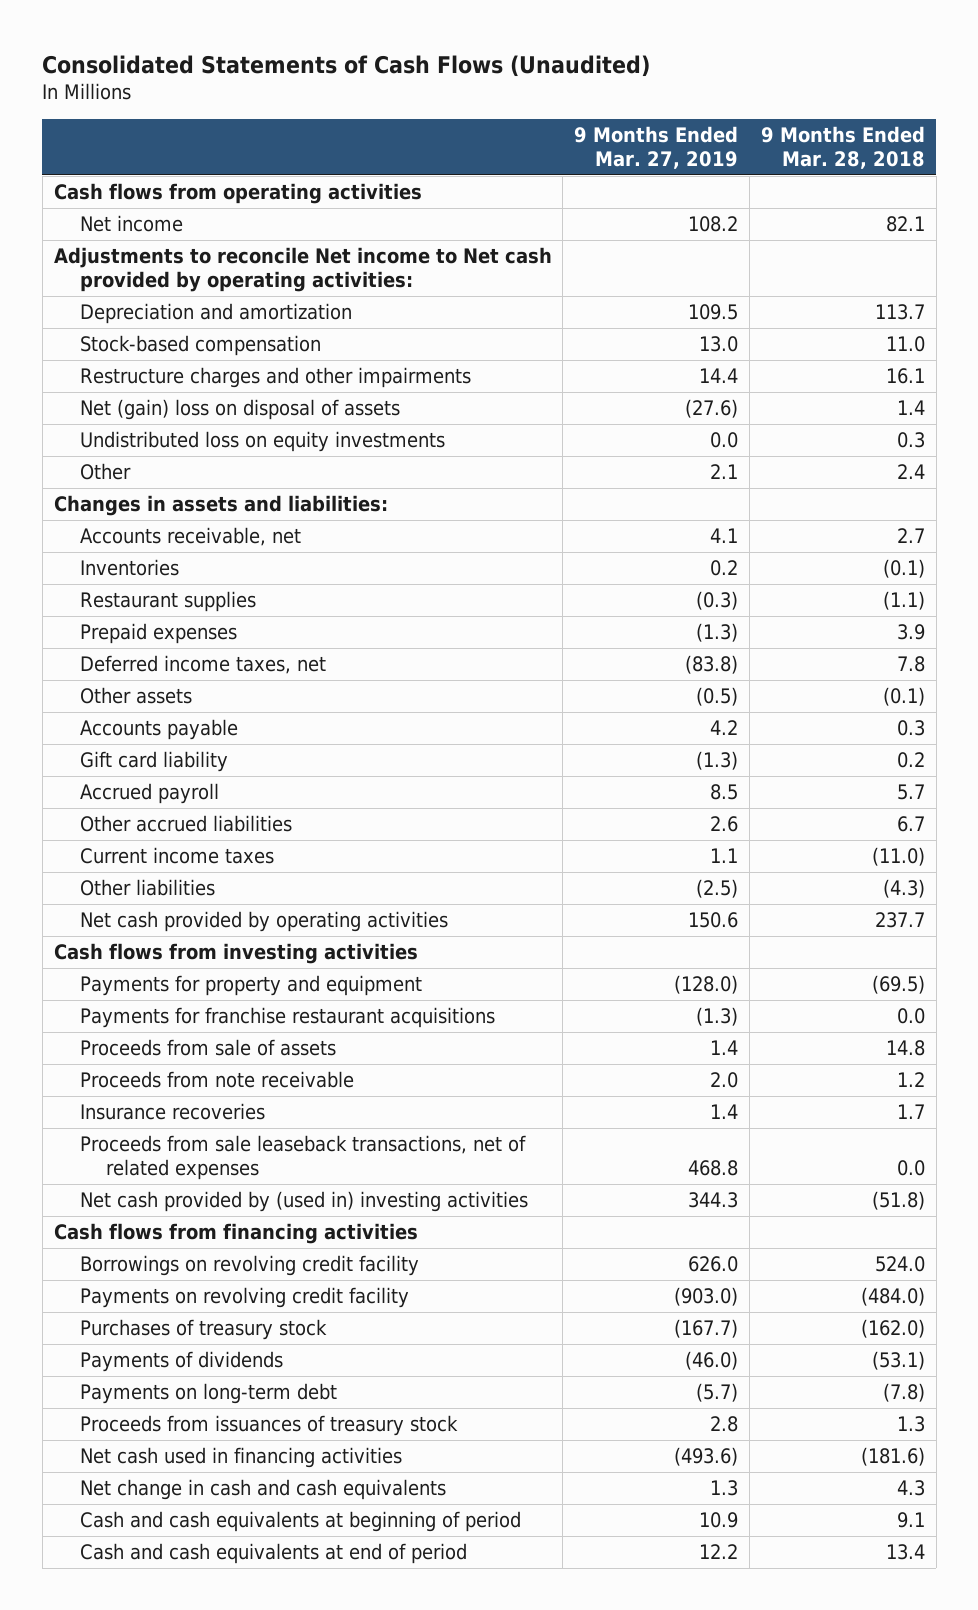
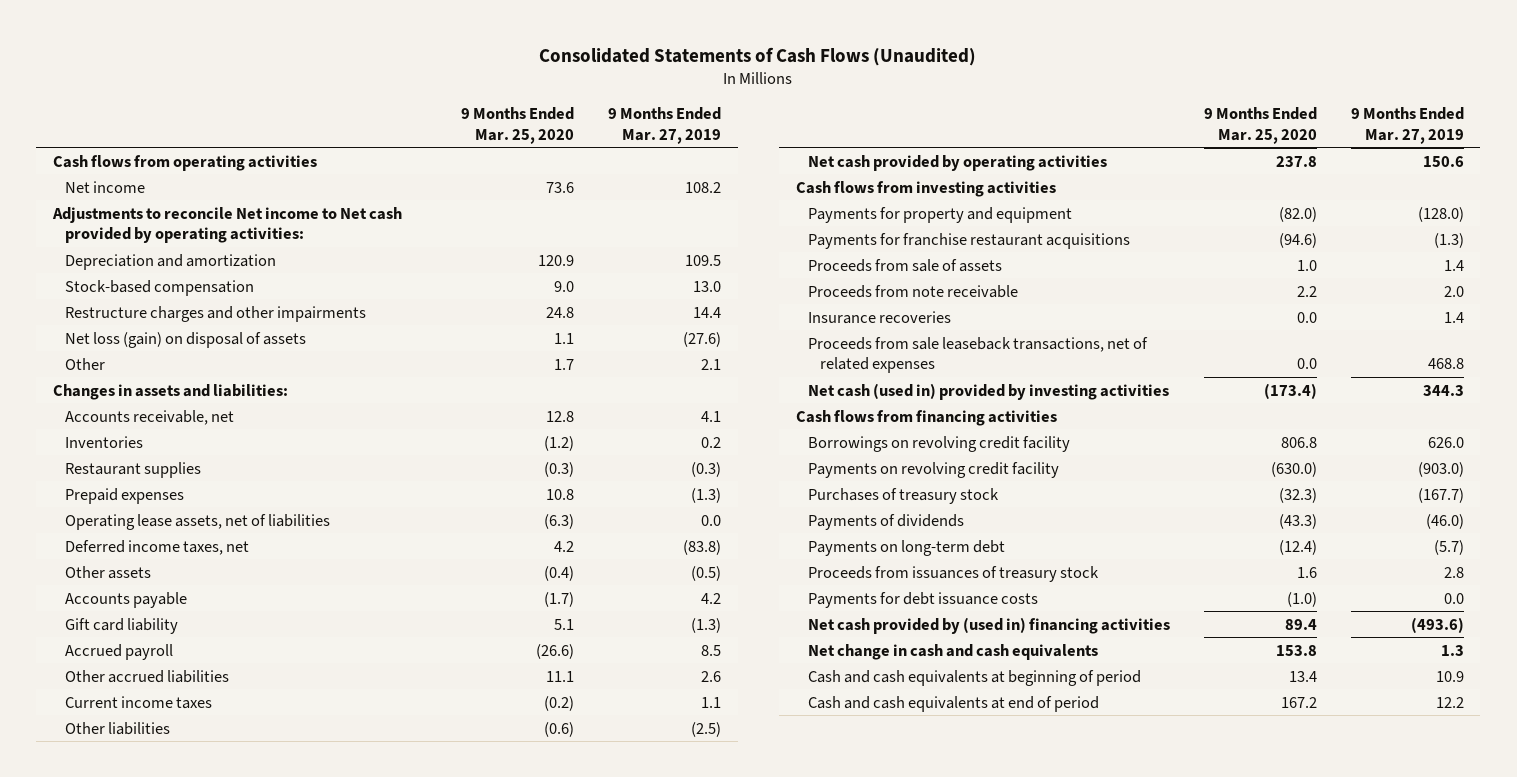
- | 9 Months Ended Mar. 27, 2019 | 9 Months Ended Mar. 28, 2018
+ | 9 Months Ended Mar. 25, 2020 | 9 Months Ended Mar. 27, 2019
- Net (gain) loss on disposal of assets | (27.6) | 1.4
- Undistributed loss on equity investments | 0.0 | 0.3
+ Net loss (gain) on disposal of assets | 1.1 | (27.6)
+ Operating lease assets, net of liabilities | (6.3) | 0.0
- Net cash provided by (used in) investing activities | 344.3 | (51.8)
+ Net cash (used in) provided by investing activities | (173.4) | 344.3
- Net cash used in financing activities | (493.6) | (181.6)
+ Payments for debt issuance costs | (1.0) | 0.0
+ Net cash provided by (used in) financing activities | 89.4 | (493.6)

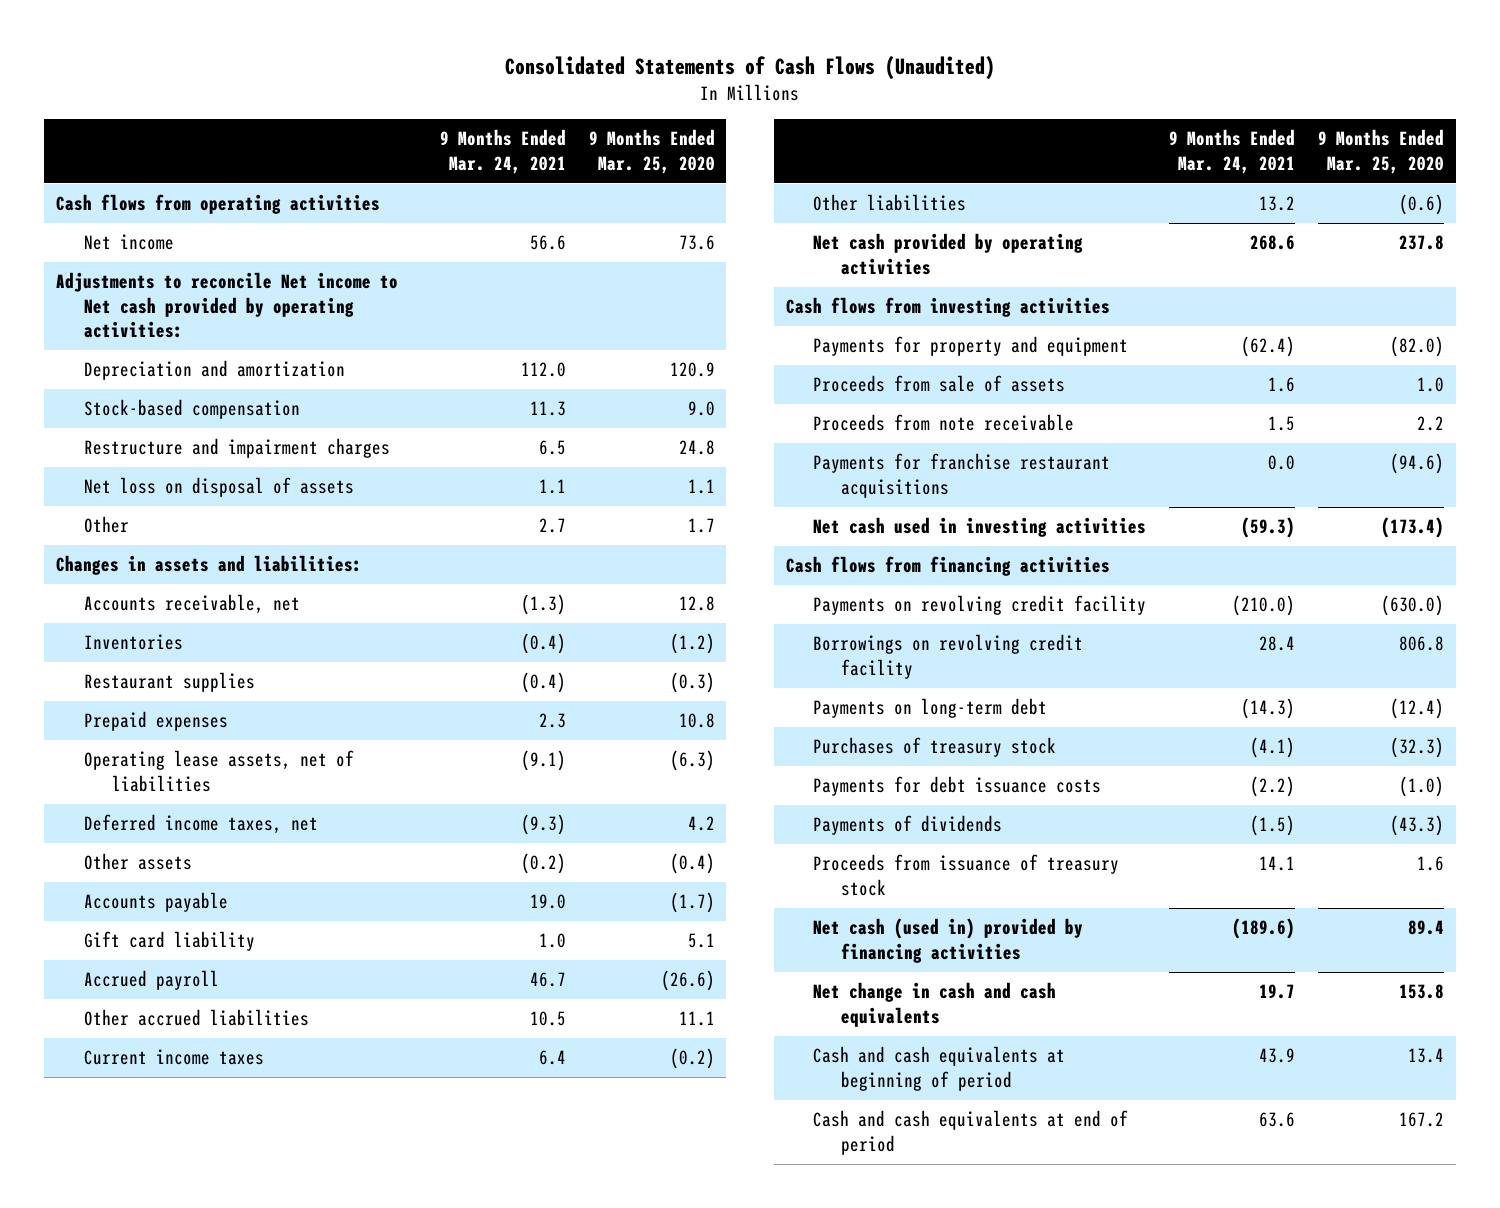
- | 9 Months Ended Mar. 25, 2020 | 9 Months Ended Mar. 27, 2019
+ | 9 Months Ended Mar. 24, 2021 | 9 Months Ended Mar. 25, 2020
- Restructure charges and other impairments | 24.8 | 14.4
- Net loss (gain) on disposal of assets | 1.1 | (27.6)
+ Restructure and impairment charges | 6.5 | 24.8
+ Net loss on disposal of assets | 1.1 | 1.1
- Insurance recoveries | 0.0 | 1.4
- Proceeds from sale leaseback transactions, net of related expenses | 0.0 | 468.8
- Net cash (used in) provided by investing activities | (173.4) | 344.3
moved down: Payments for franchise restaurant acquisitions | 0.0 | (94.6)
+ Net cash used in investing activities | (59.3) | (173.4)
moved down: Borrowings on revolving credit facility | 28.4 | 806.8
- Proceeds from issuances of treasury stock | 1.6 | 2.8
moved down: Purchases of treasury stock | (4.1) | (32.3)
- Net cash provided by (used in) financing activities | 89.4 | (493.6)
moved down: Payments of dividends | (1.5) | (43.3)
+ Proceeds from issuance of treasury stock | 14.1 | 1.6
+ Net cash (used in) provided by financing activities | (189.6) | 89.4

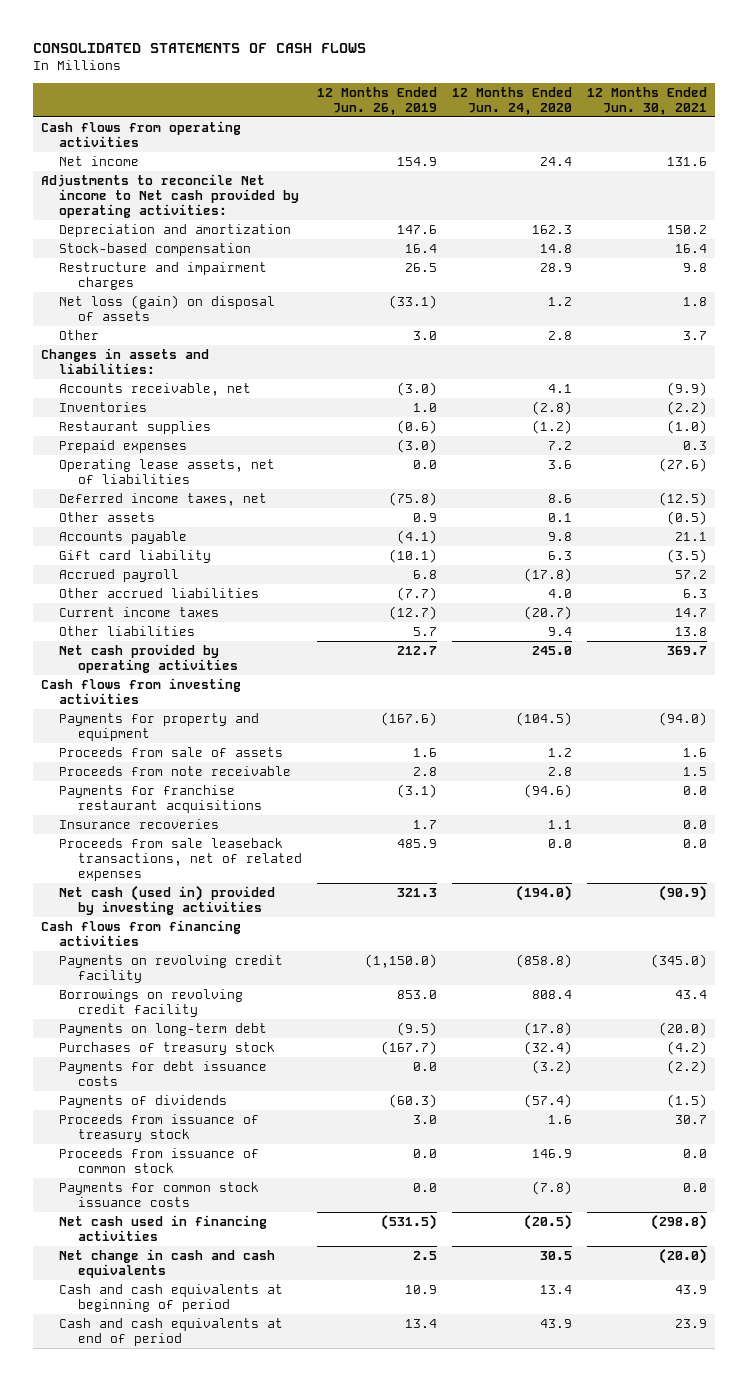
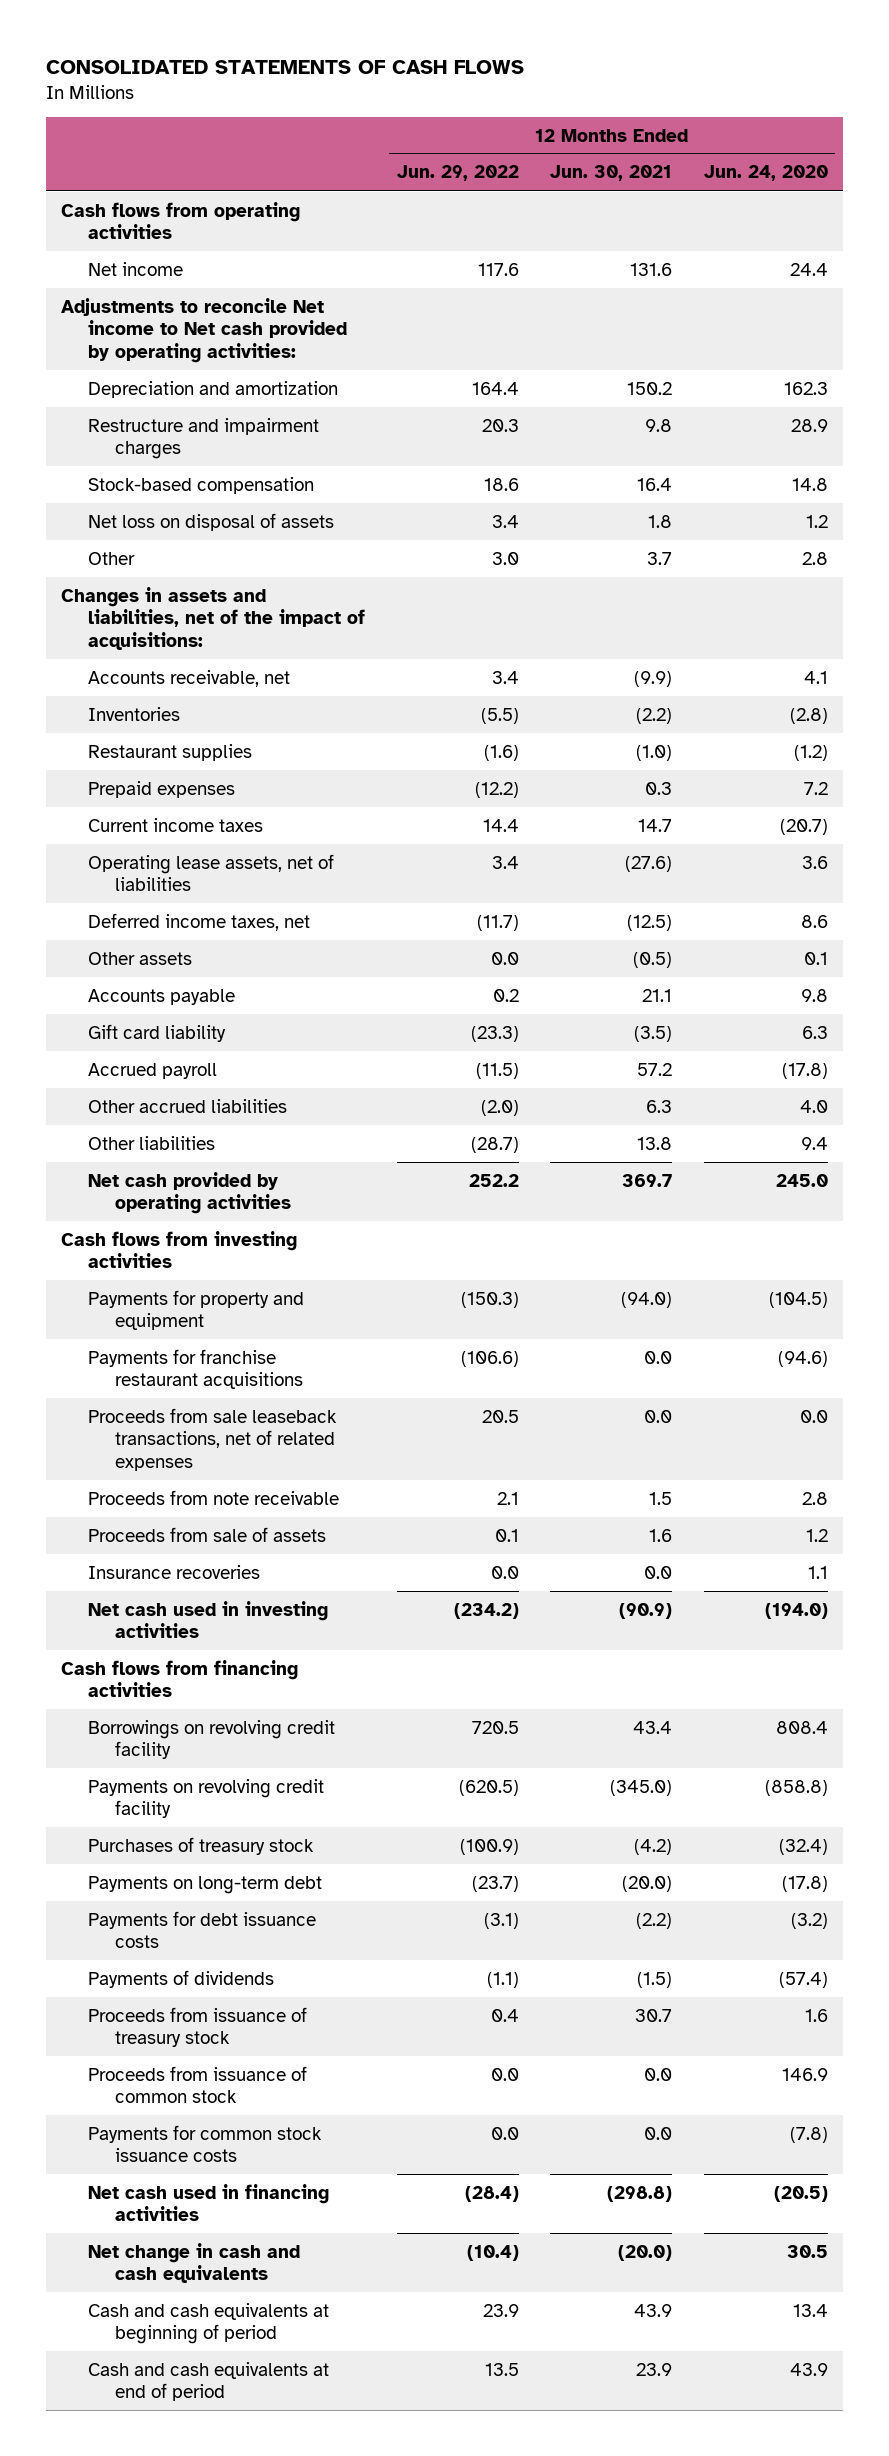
- | 12 Months Ended Jun. 26, 2019 | 12 Months Ended Jun. 24, 2020 | 12 Months Ended Jun. 30, 2021
+ | 12 Months Ended Jun. 29, 2022 | 12 Months Ended Jun. 30, 2021 | 12 Months Ended Jun. 24, 2020
- Net loss (gain) on disposal of assets | (33.1) | 1.2 | 1.8
moved down: Stock-based compensation | 18.6 | 16.4 | 14.8
+ Net loss on disposal of assets | 3.4 | 1.8 | 1.2
- Changes in assets and liabilities:
+ Changes in assets and liabilities, net of the impact of acquisitions:
moved up: Current income taxes | 14.4 | 14.7 | (20.7)
- Net cash (used in) provided by investing activities | 321.3 | (194.0) | (90.9)
moved down: Proceeds from note receivable | 2.1 | 1.5 | 2.8
moved down: Proceeds from sale of assets | 0.1 | 1.6 | 1.2
moved down: Insurance recoveries | 0.0 | 0.0 | 1.1
+ Net cash used in investing activities | (234.2) | (90.9) | (194.0)
moved down: Payments on revolving credit facility | (620.5) | (345.0) | (858.8)
moved down: Payments on long-term debt | (23.7) | (20.0) | (17.8)

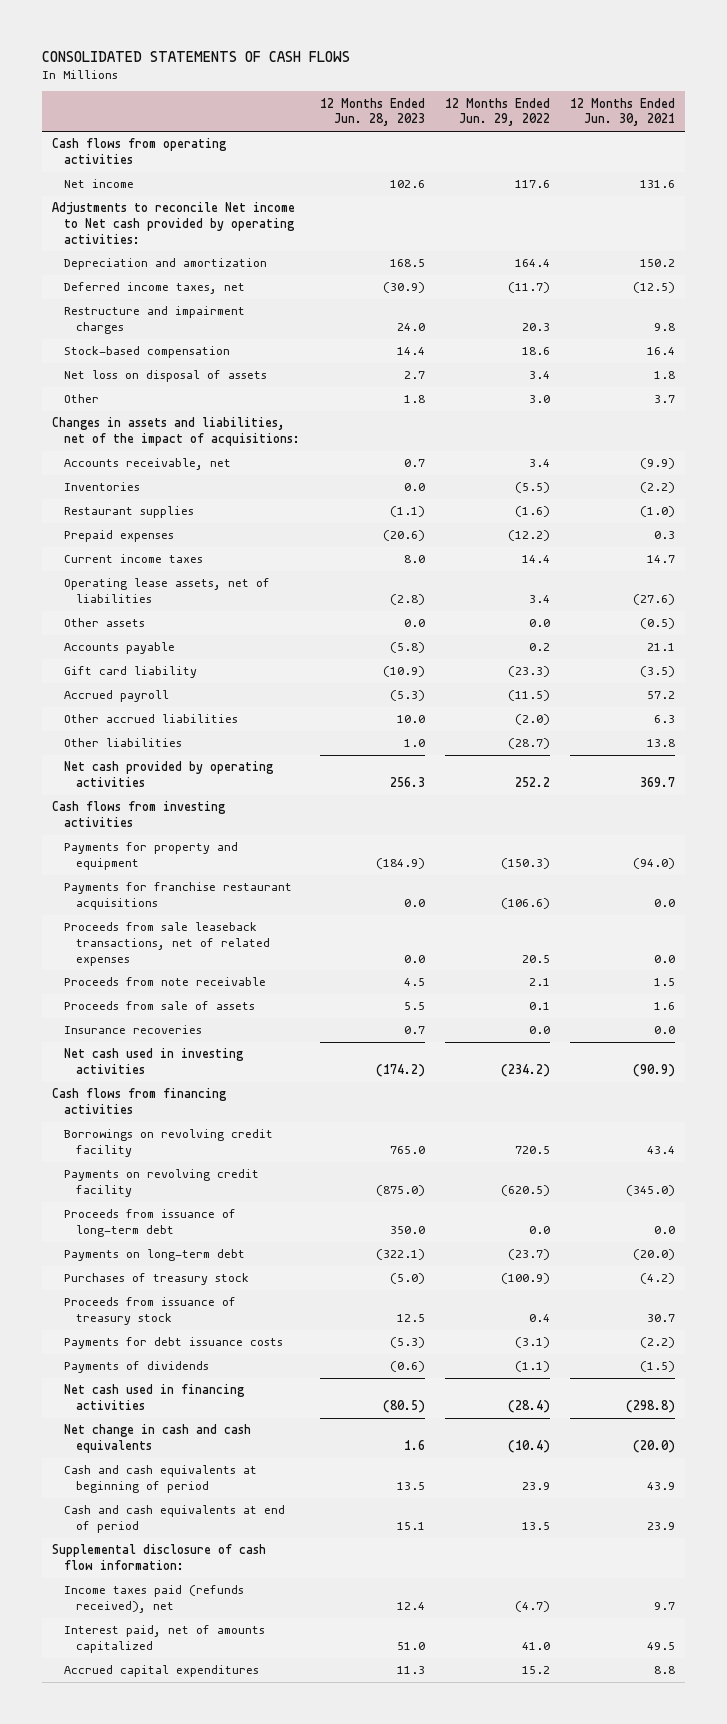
- | 12 Months Ended Jun. 29, 2022 | 12 Months Ended Jun. 30, 2021 | 12 Months Ended Jun. 24, 2020
+ | 12 Months Ended Jun. 28, 2023 | 12 Months Ended Jun. 29, 2022 | 12 Months Ended Jun. 30, 2021
moved up: Deferred income taxes, net | (30.9) | (11.7) | (12.5)
+ Proceeds from issuance of long-term debt | 350.0 | 0.0 | 0.0
moved down: Purchases of treasury stock | (5.0) | (100.9) | (4.2)
moved up: Proceeds from issuance of treasury stock | 12.5 | 0.4 | 30.7
- Proceeds from issuance of common stock | 0.0 | 0.0 | 146.9
- Payments for common stock issuance costs | 0.0 | 0.0 | (7.8)
+ Supplemental disclosure of cash flow information:
+ Income taxes paid (refunds received), net | 12.4 | (4.7) | 9.7
+ Interest paid, net of amounts capitalized | 51.0 | 41.0 | 49.5
+ Accrued capital expenditures | 11.3 | 15.2 | 8.8

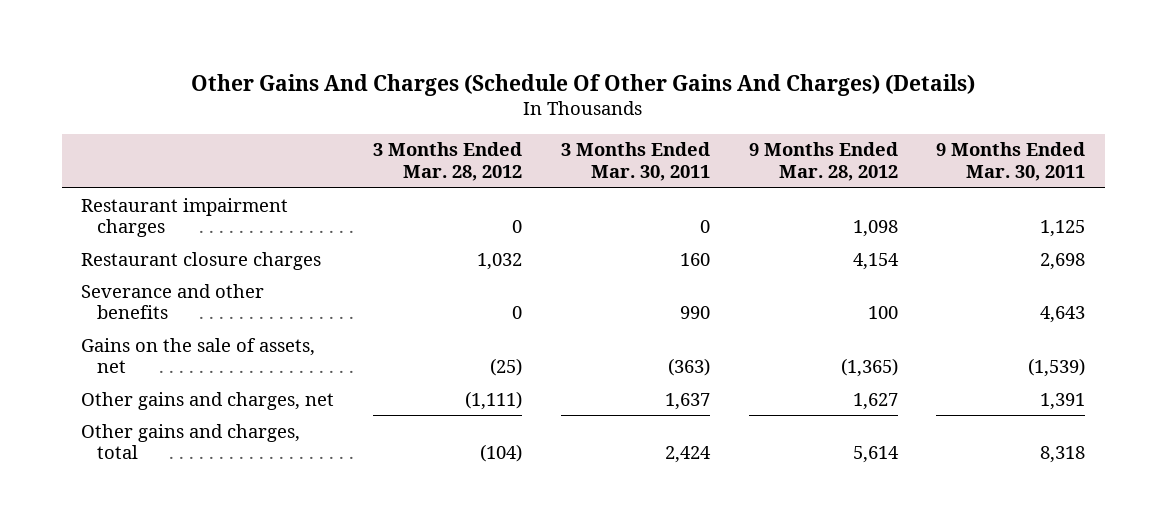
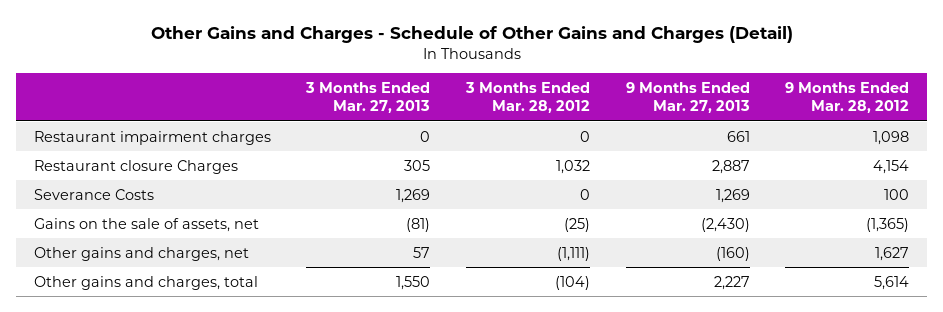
- Other Gains And Charges (Schedule Of Other Gains And Charges) (Details)
+ Other Gains and Charges - Schedule of Other Gains and Charges (Detail)
- | 3 Months Ended Mar. 28, 2012 | 3 Months Ended Mar. 30, 2011 | 9 Months Ended Mar. 28, 2012 | 9 Months Ended Mar. 30, 2011
+ | 3 Months Ended Mar. 27, 2013 | 3 Months Ended Mar. 28, 2012 | 9 Months Ended Mar. 27, 2013 | 9 Months Ended Mar. 28, 2012
- Restaurant closure charges | 1,032 | 160 | 4,154 | 2,698
- Severance and other benefits | 0 | 990 | 100 | 4,643
+ Restaurant closure Charges | 305 | 1,032 | 2,887 | 4,154
+ Severance Costs | 1,269 | 0 | 1,269 | 100

